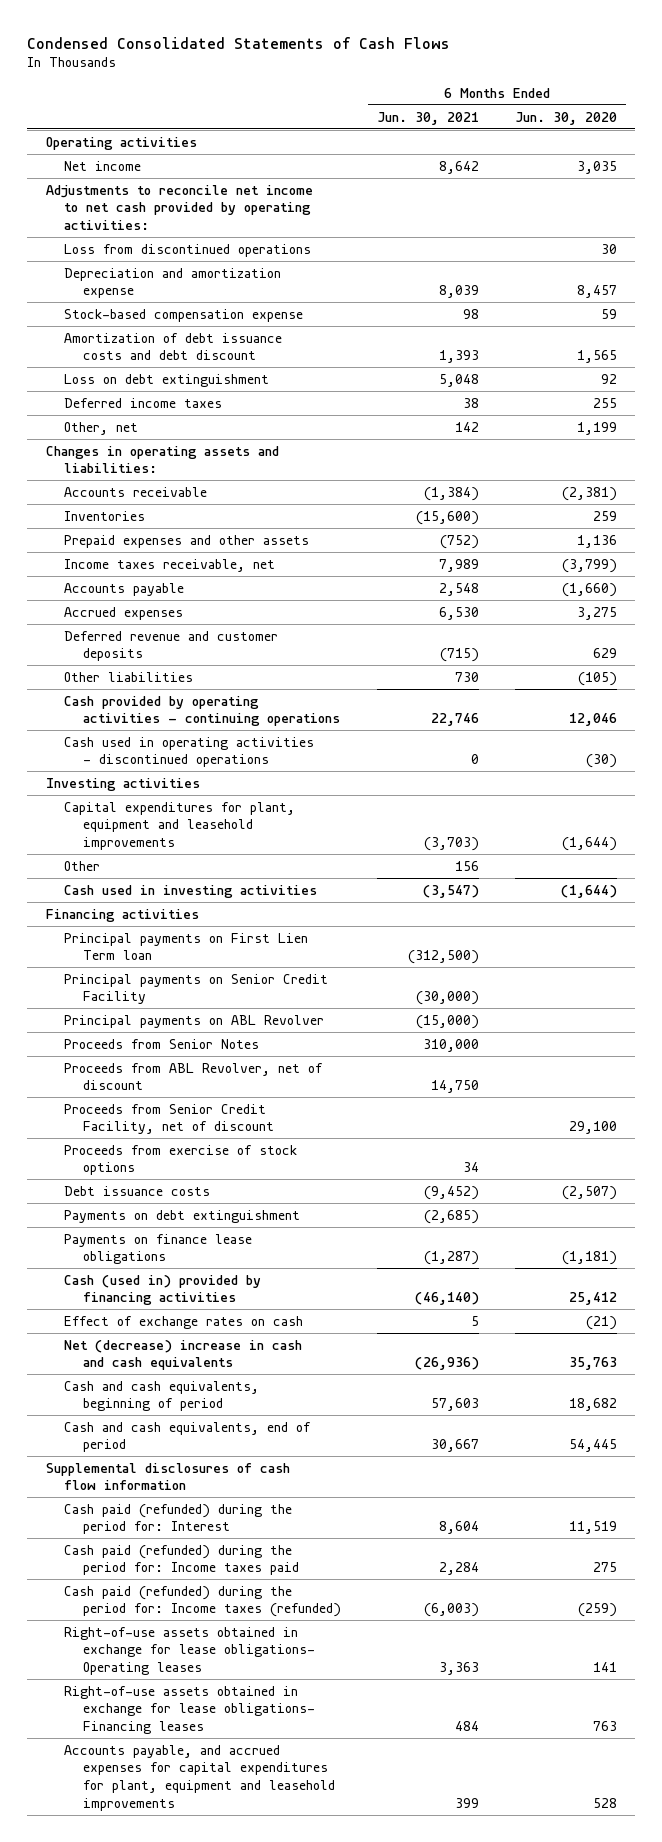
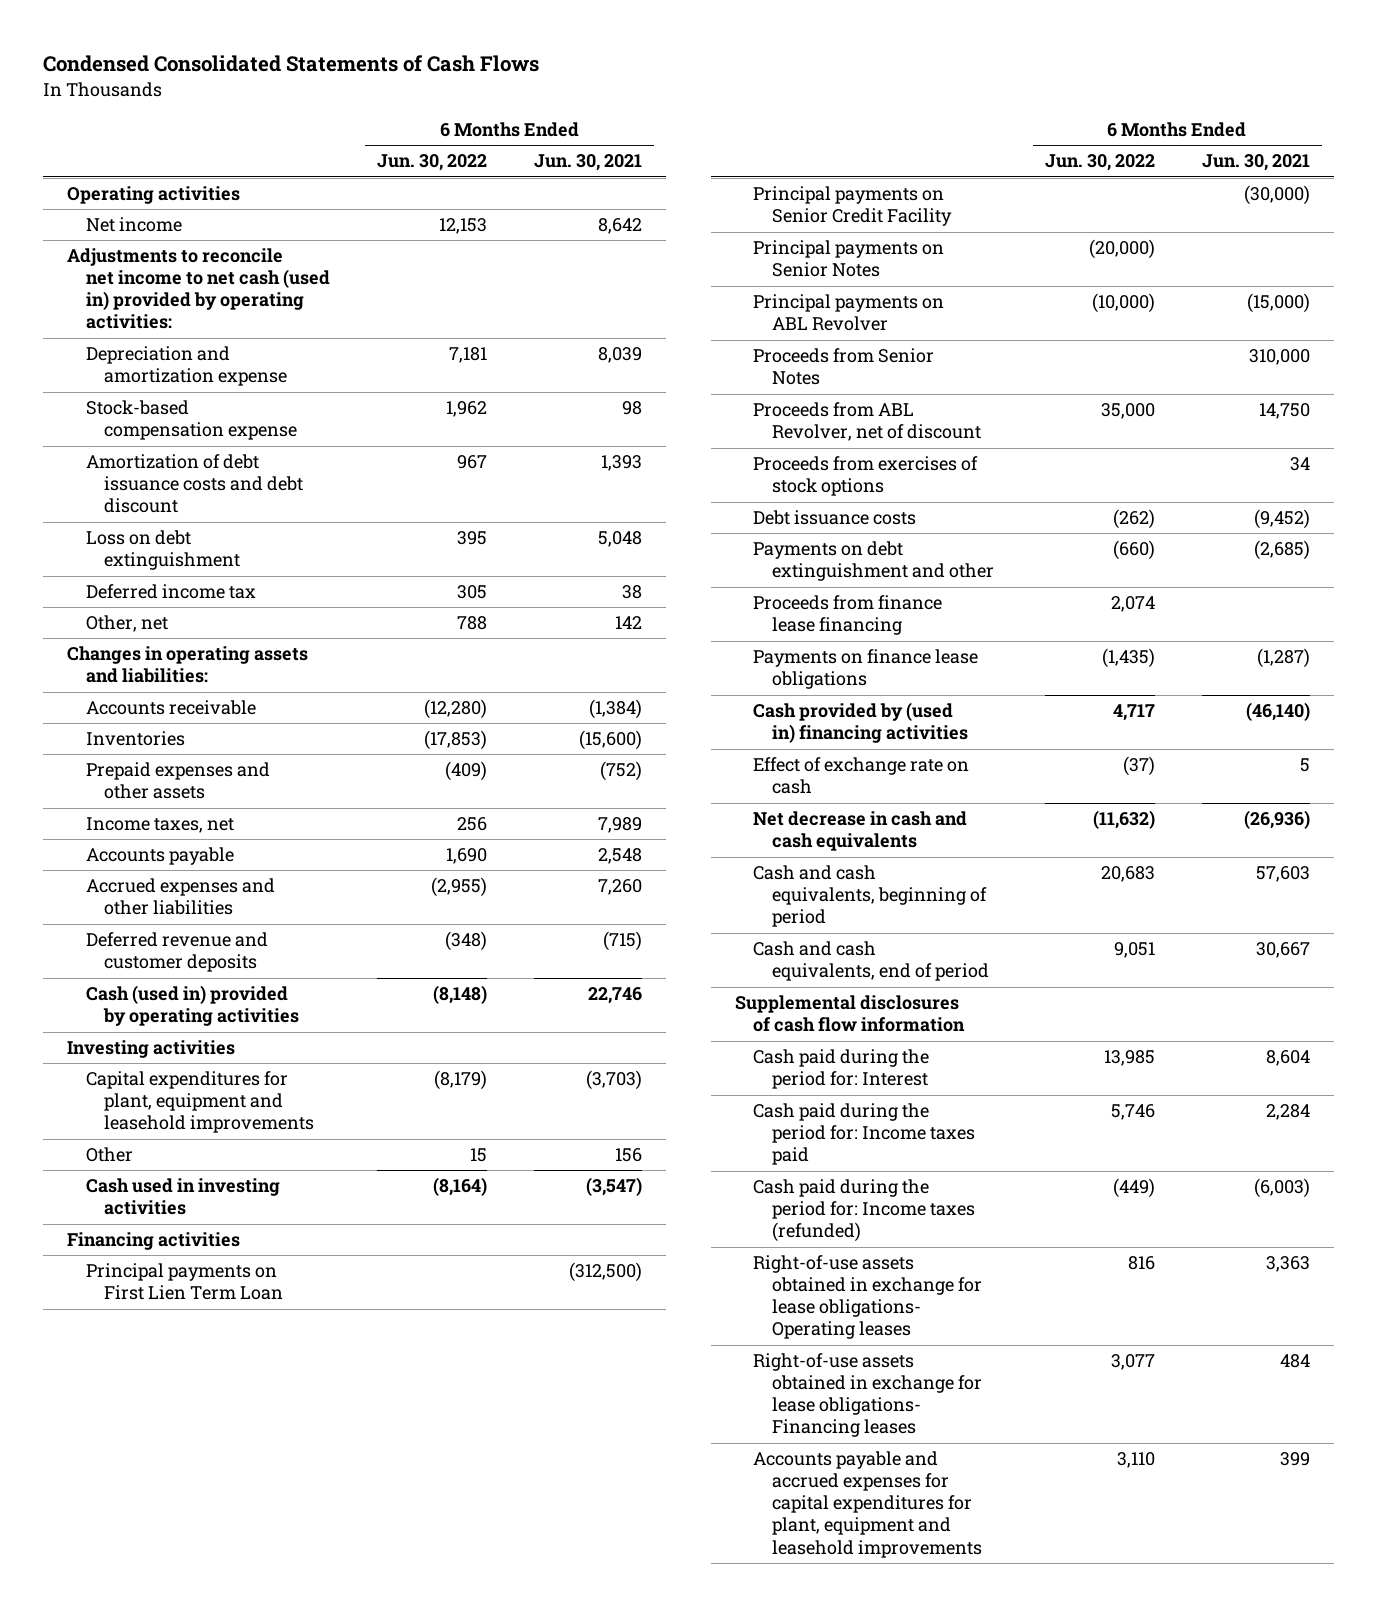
- | 6 Months Ended Jun. 30, 2021 | 6 Months Ended Jun. 30, 2020
+ | 6 Months Ended Jun. 30, 2022 | 6 Months Ended Jun. 30, 2021
- Adjustments to reconcile net income to net cash provided by operating activities:
- Loss from discontinued operations | | 30
+ Adjustments to reconcile net income to net cash (used in) provided by operating activities:
- Deferred income taxes | 38 | 255
+ Deferred income tax | 305 | 38
- Income taxes receivable, net | 7,989 | (3,799)
+ Income taxes, net | 256 | 7,989
- Accrued expenses | 6,530 | 3,275
+ Accrued expenses and other liabilities | (2,955) | 7,260
- Other liabilities | 730 | (105)
- Cash provided by operating activities - continuing operations | 22,746 | 12,046
- Cash used in operating activities - discontinued operations | 0 | (30)
+ Cash (used in) provided by operating activities | (8,148) | 22,746
- Principal payments on First Lien Term loan | (312,500) |
+ Principal payments on First Lien Term Loan | | (312,500)
+ Principal payments on Senior Notes | (20,000) |
- Proceeds from Senior Credit Facility, net of discount | | 29,100
- Proceeds from exercise of stock options | 34 |
+ Proceeds from exercises of stock options | | 34
- Payments on debt extinguishment | (2,685) |
+ Payments on debt extinguishment and other | (660) | (2,685)
+ Proceeds from finance lease financing | 2,074 |
- Cash (used in) provided by financing activities | (46,140) | 25,412
- Effect of exchange rates on cash | 5 | (21)
- Net (decrease) increase in cash and cash equivalents | (26,936) | 35,763
+ Cash provided by (used in) financing activities | 4,717 | (46,140)
+ Effect of exchange rate on cash | (37) | 5
+ Net decrease in cash and cash equivalents | (11,632) | (26,936)
- Cash paid (refunded) during the period for: Interest | 8,604 | 11,519
- Cash paid (refunded) during the period for: Income taxes paid | 2,284 | 275
- Cash paid (refunded) during the period for: Income taxes (refunded) | (6,003) | (259)
+ Cash paid during the period for: Interest | 13,985 | 8,604
+ Cash paid during the period for: Income taxes paid | 5,746 | 2,284
+ Cash paid during the period for: Income taxes (refunded) | (449) | (6,003)
- Accounts payable, and accrued expenses for capital expenditures for plant, equipment and leasehold improvements | 399 | 528
+ Accounts payable and accrued expenses for capital expenditures for plant, equipment and leasehold improvements | 3,110 | 399

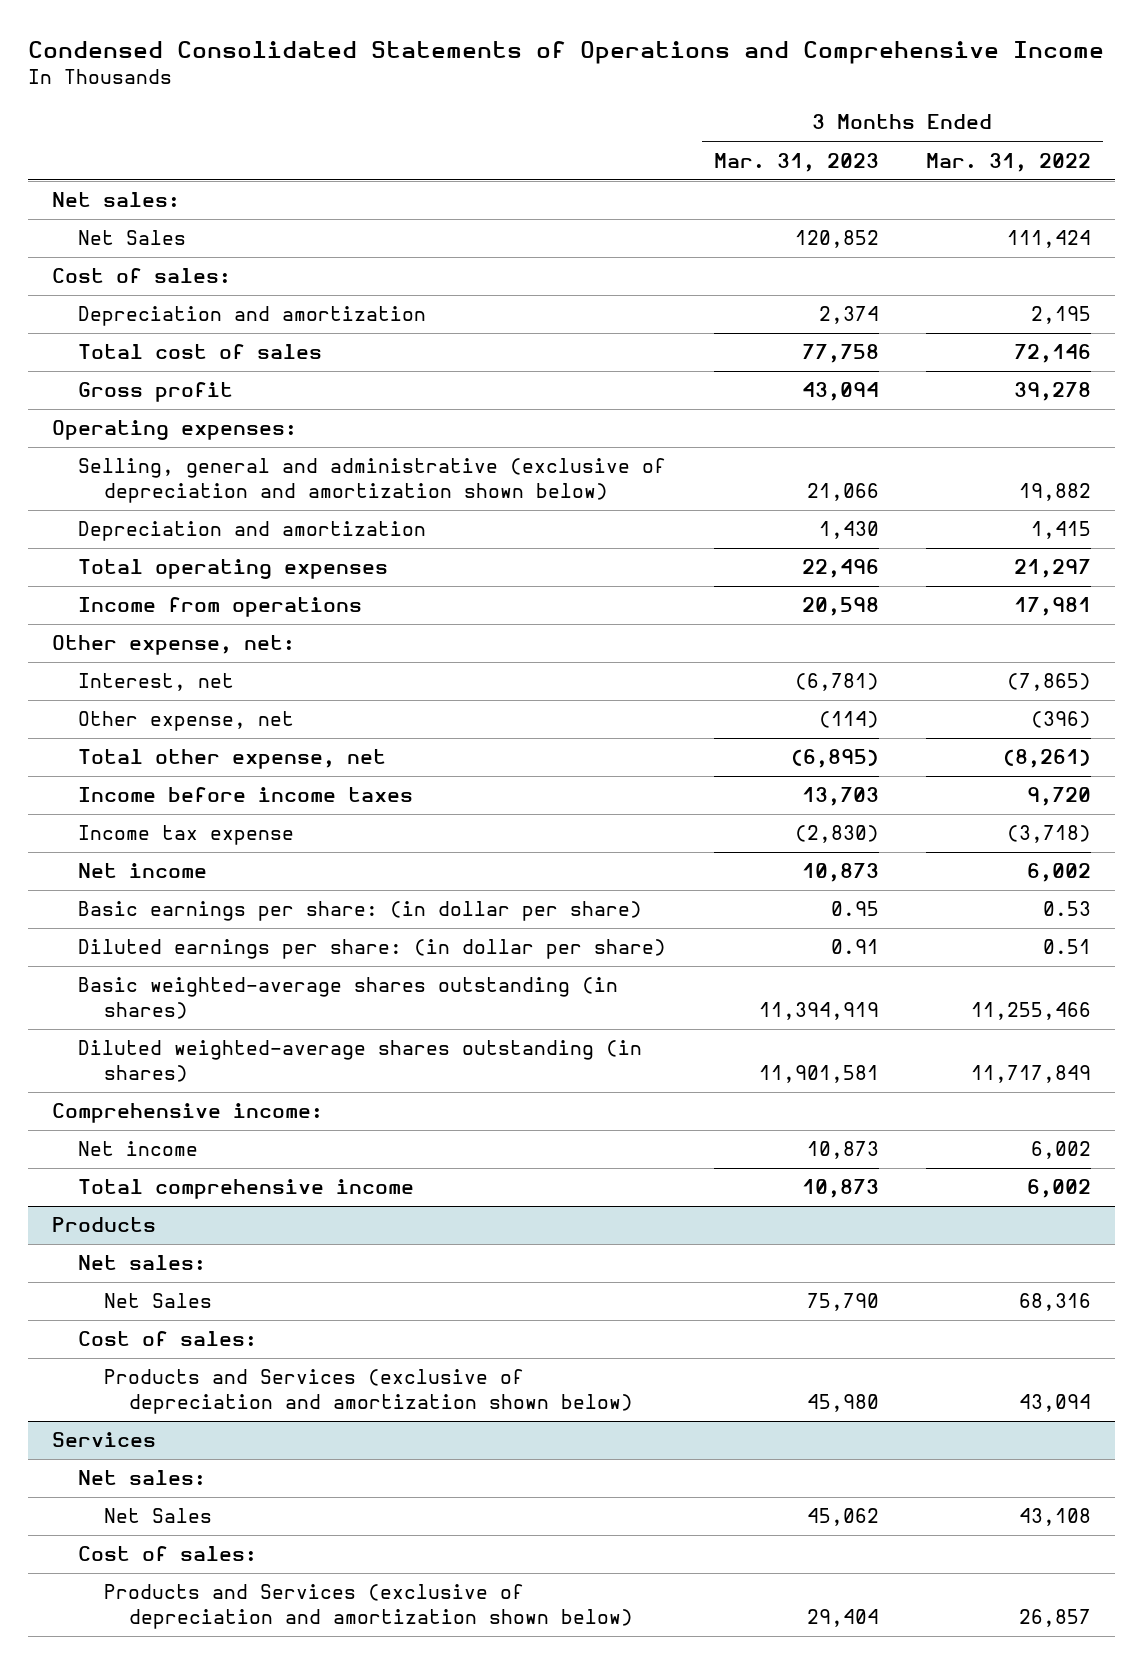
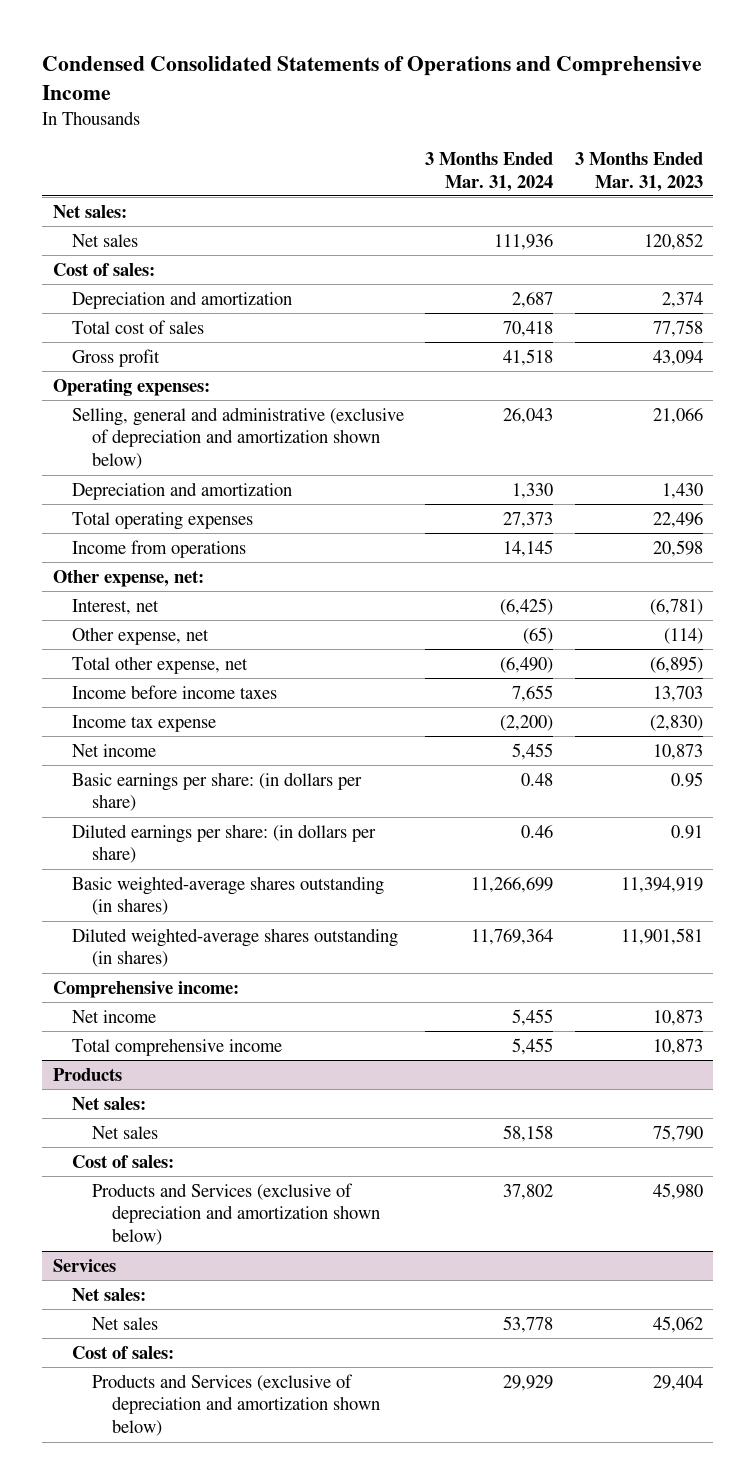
- | 3 Months Ended Mar. 31, 2023 | 3 Months Ended Mar. 31, 2022
+ | 3 Months Ended Mar. 31, 2024 | 3 Months Ended Mar. 31, 2023
- Net Sales | 120,852 | 111,424
+ Net sales | 111,936 | 120,852
- Basic earnings per share: (in dollar per share) | 0.95 | 0.53
- Diluted earnings per share: (in dollar per share) | 0.91 | 0.51
+ Basic earnings per share: (in dollars per share) | 0.48 | 0.95
+ Diluted earnings per share: (in dollars per share) | 0.46 | 0.91
@ Products
- Net Sales | 75,790 | 68,316
+ Net sales | 58,158 | 75,790
@ Services
- Net Sales | 45,062 | 43,108
+ Net sales | 53,778 | 45,062

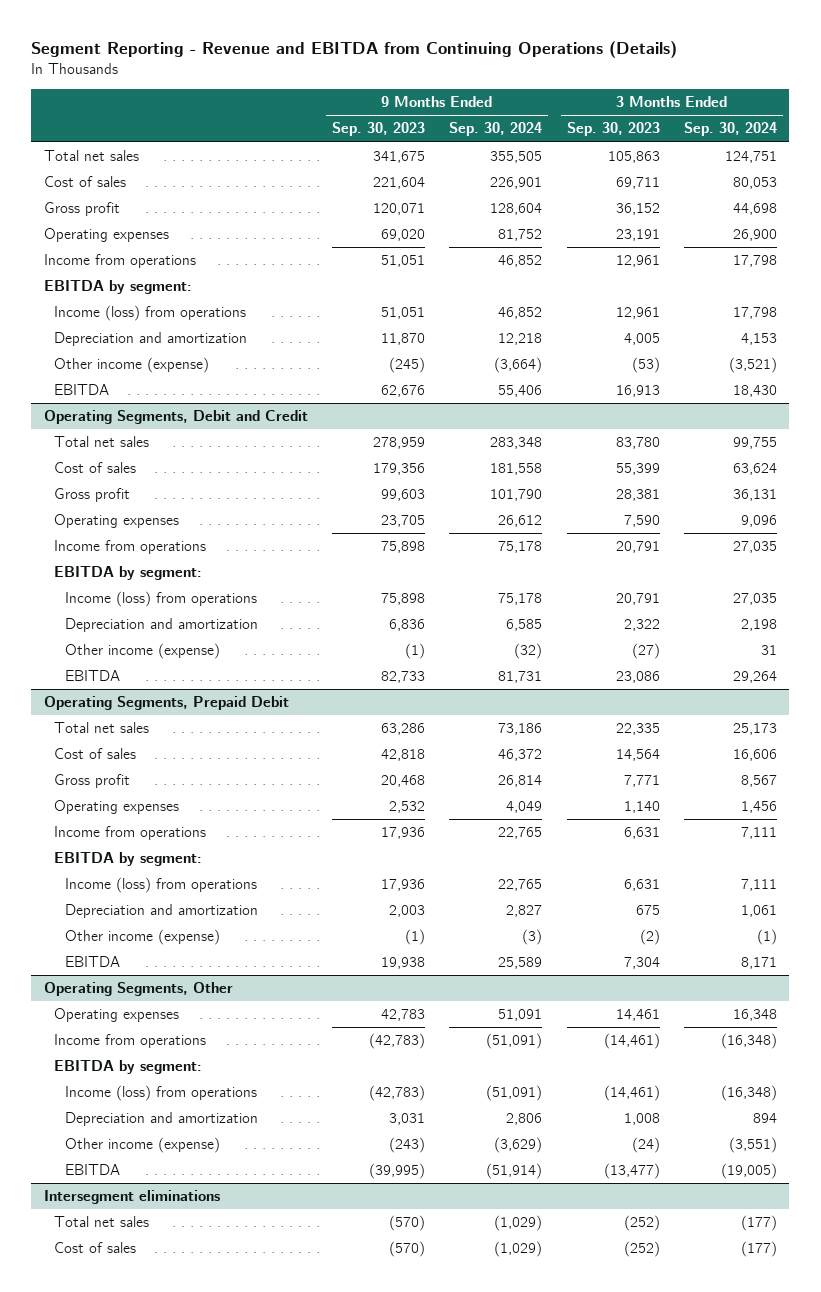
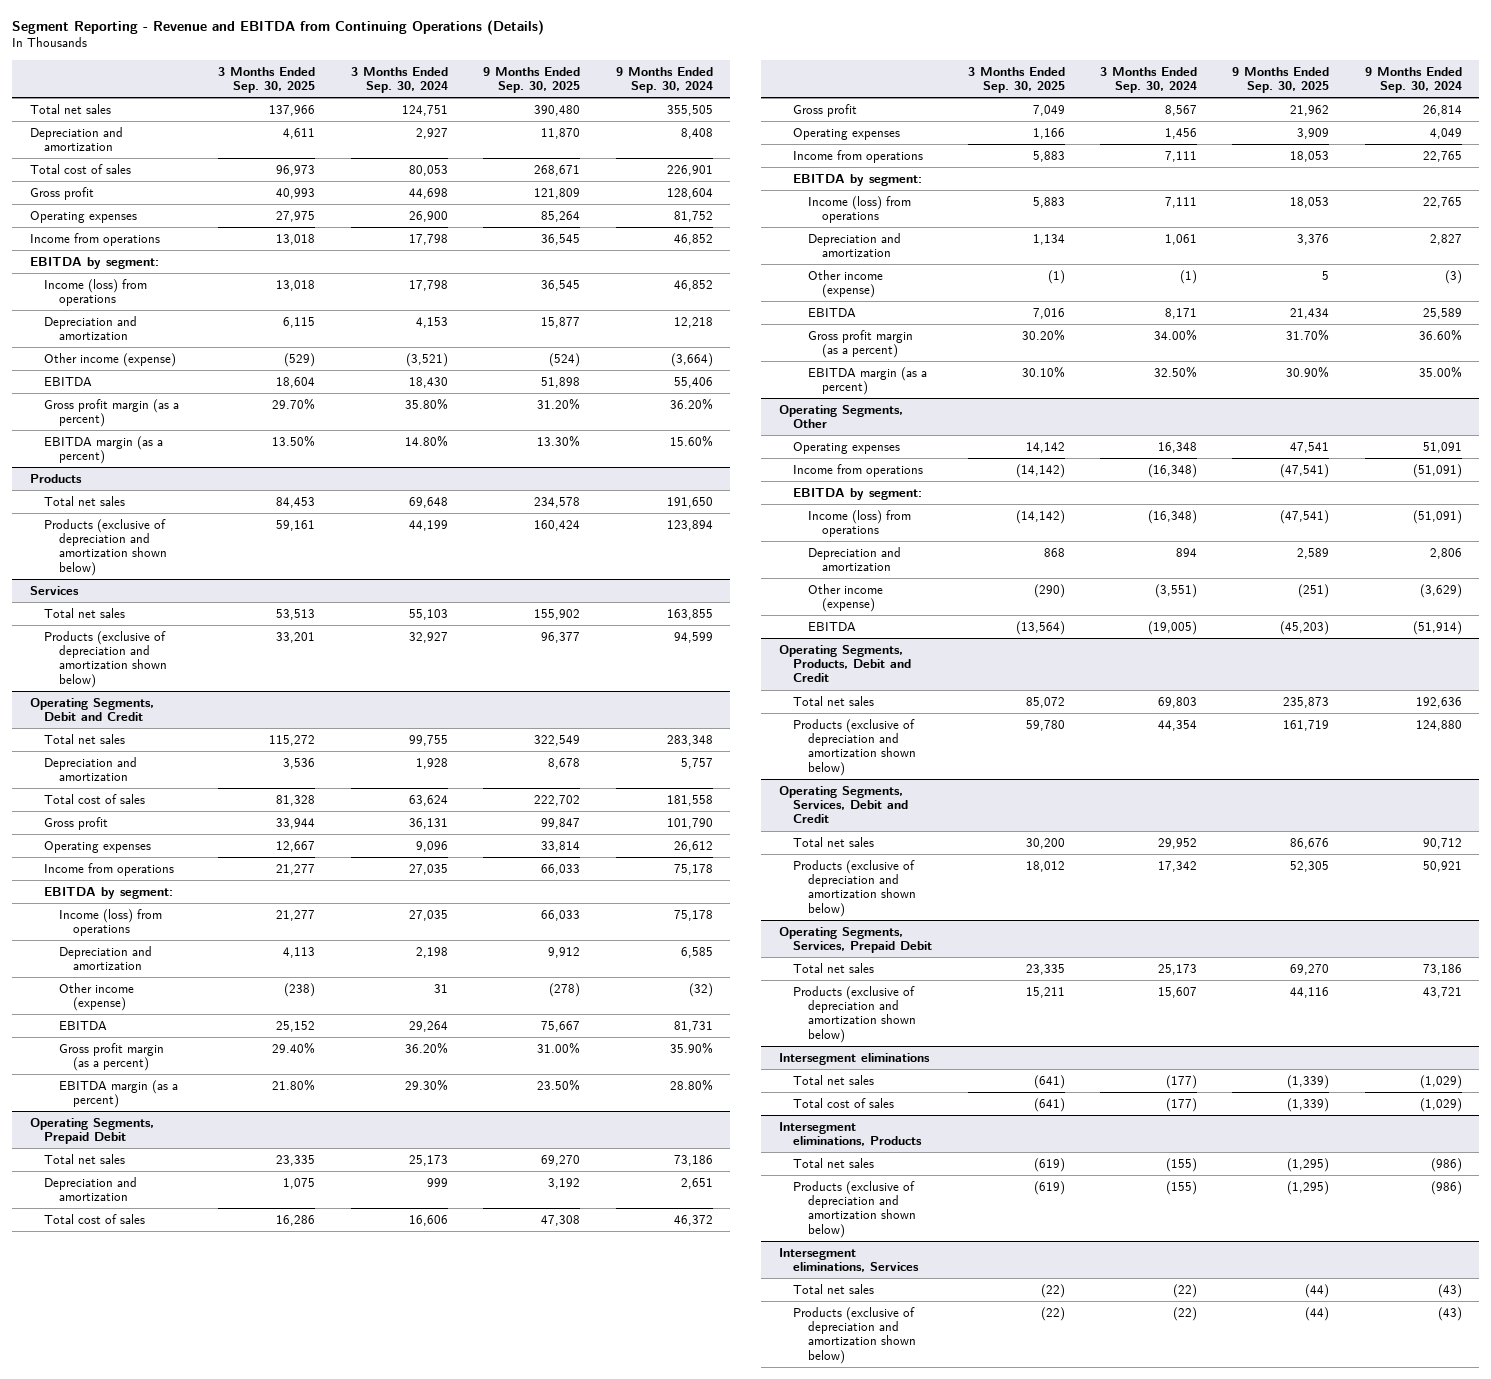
- | 9 Months Ended Sep. 30, 2023 | 9 Months Ended Sep. 30, 2024 | 3 Months Ended Sep. 30, 2023 | 3 Months Ended Sep. 30, 2024
+ | 3 Months Ended Sep. 30, 2025 | 3 Months Ended Sep. 30, 2024 | 9 Months Ended Sep. 30, 2025 | 9 Months Ended Sep. 30, 2024
- Cost of sales | 221,604 | 226,901 | 69,711 | 80,053
+ Depreciation and amortization | 4,611 | 2,927 | 11,870 | 8,408
+ Total cost of sales | 96,973 | 80,053 | 268,671 | 226,901
+ Gross profit margin (as a percent) | 29.70% | 35.80% | 31.20% | 36.20%
+ EBITDA margin (as a percent) | 13.50% | 14.80% | 13.30% | 15.60%
+ Products
+ Total net sales | 84,453 | 69,648 | 234,578 | 191,650
+ Products (exclusive of depreciation and amortization shown below) | 59,161 | 44,199 | 160,424 | 123,894
+ Services
+ Total net sales | 53,513 | 55,103 | 155,902 | 163,855
+ Products (exclusive of depreciation and amortization shown below) | 33,201 | 32,927 | 96,377 | 94,599
@ Operating Segments, Debit and Credit
- Cost of sales | 179,356 | 181,558 | 55,399 | 63,624
+ Depreciation and amortization | 3,536 | 1,928 | 8,678 | 5,757
+ Total cost of sales | 81,328 | 63,624 | 222,702 | 181,558
+ Gross profit margin (as a percent) | 29.40% | 36.20% | 31.00% | 35.90%
+ EBITDA margin (as a percent) | 21.80% | 29.30% | 23.50% | 28.80%
@ Operating Segments, Prepaid Debit
- Cost of sales | 42,818 | 46,372 | 14,564 | 16,606
+ Depreciation and amortization | 1,075 | 999 | 3,192 | 2,651
+ Total cost of sales | 16,286 | 16,606 | 47,308 | 46,372
+ Gross profit margin (as a percent) | 30.20% | 34.00% | 31.70% | 36.60%
+ EBITDA margin (as a percent) | 30.10% | 32.50% | 30.90% | 35.00%
+ Operating Segments, Products, Debit and Credit
+ Total net sales | 85,072 | 69,803 | 235,873 | 192,636
+ Products (exclusive of depreciation and amortization shown below) | 59,780 | 44,354 | 161,719 | 124,880
+ Operating Segments, Services, Debit and Credit
+ Total net sales | 30,200 | 29,952 | 86,676 | 90,712
+ Products (exclusive of depreciation and amortization shown below) | 18,012 | 17,342 | 52,305 | 50,921
+ Operating Segments, Services, Prepaid Debit
+ Total net sales | 23,335 | 25,173 | 69,270 | 73,186
+ Products (exclusive of depreciation and amortization shown below) | 15,211 | 15,607 | 44,116 | 43,721
@ Intersegment eliminations
- Cost of sales | (570) | (1,029) | (252) | (177)
+ Total cost of sales | (641) | (177) | (1,339) | (1,029)
+ Intersegment eliminations, Products
+ Total net sales | (619) | (155) | (1,295) | (986)
+ Products (exclusive of depreciation and amortization shown below) | (619) | (155) | (1,295) | (986)
+ Intersegment eliminations, Services
+ Total net sales | (22) | (22) | (44) | (43)
+ Products (exclusive of depreciation and amortization shown below) | (22) | (22) | (44) | (43)

